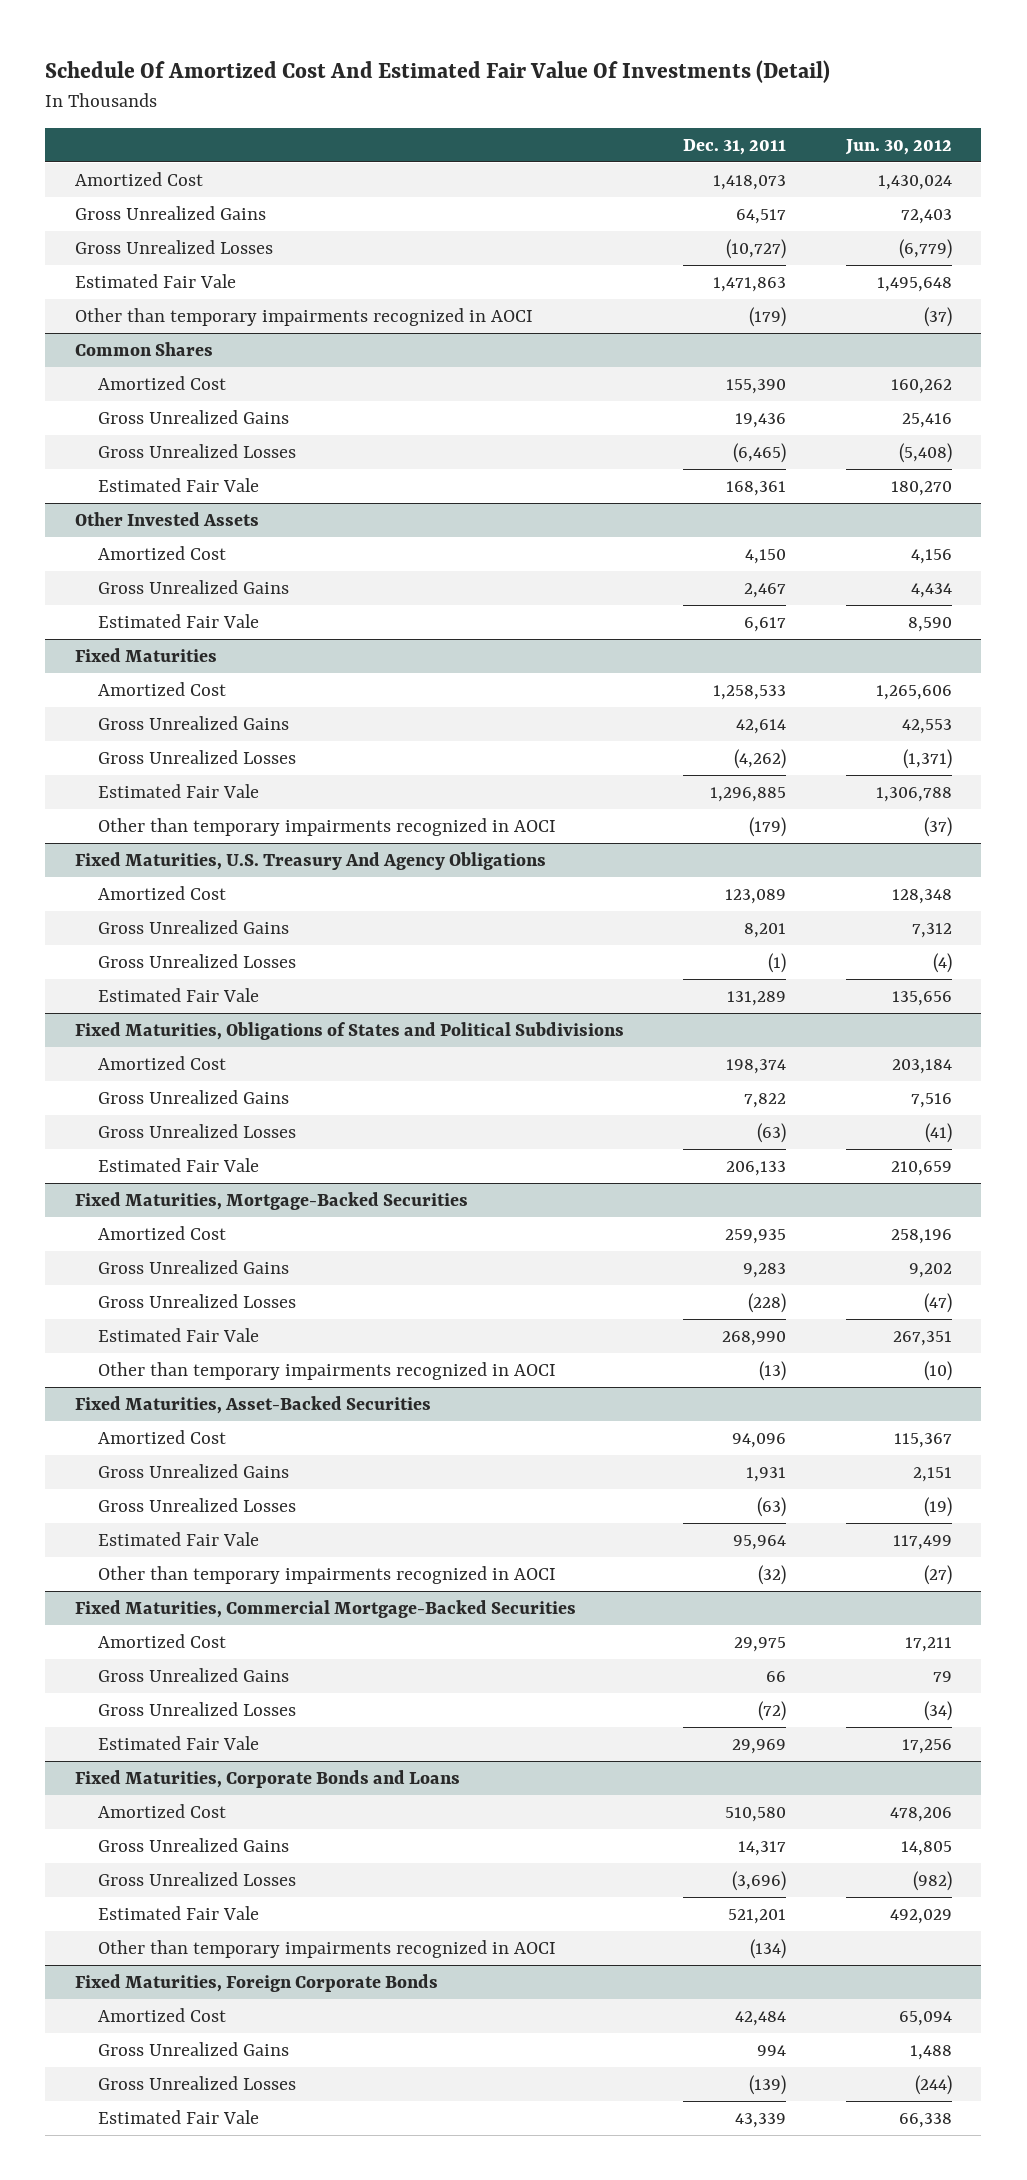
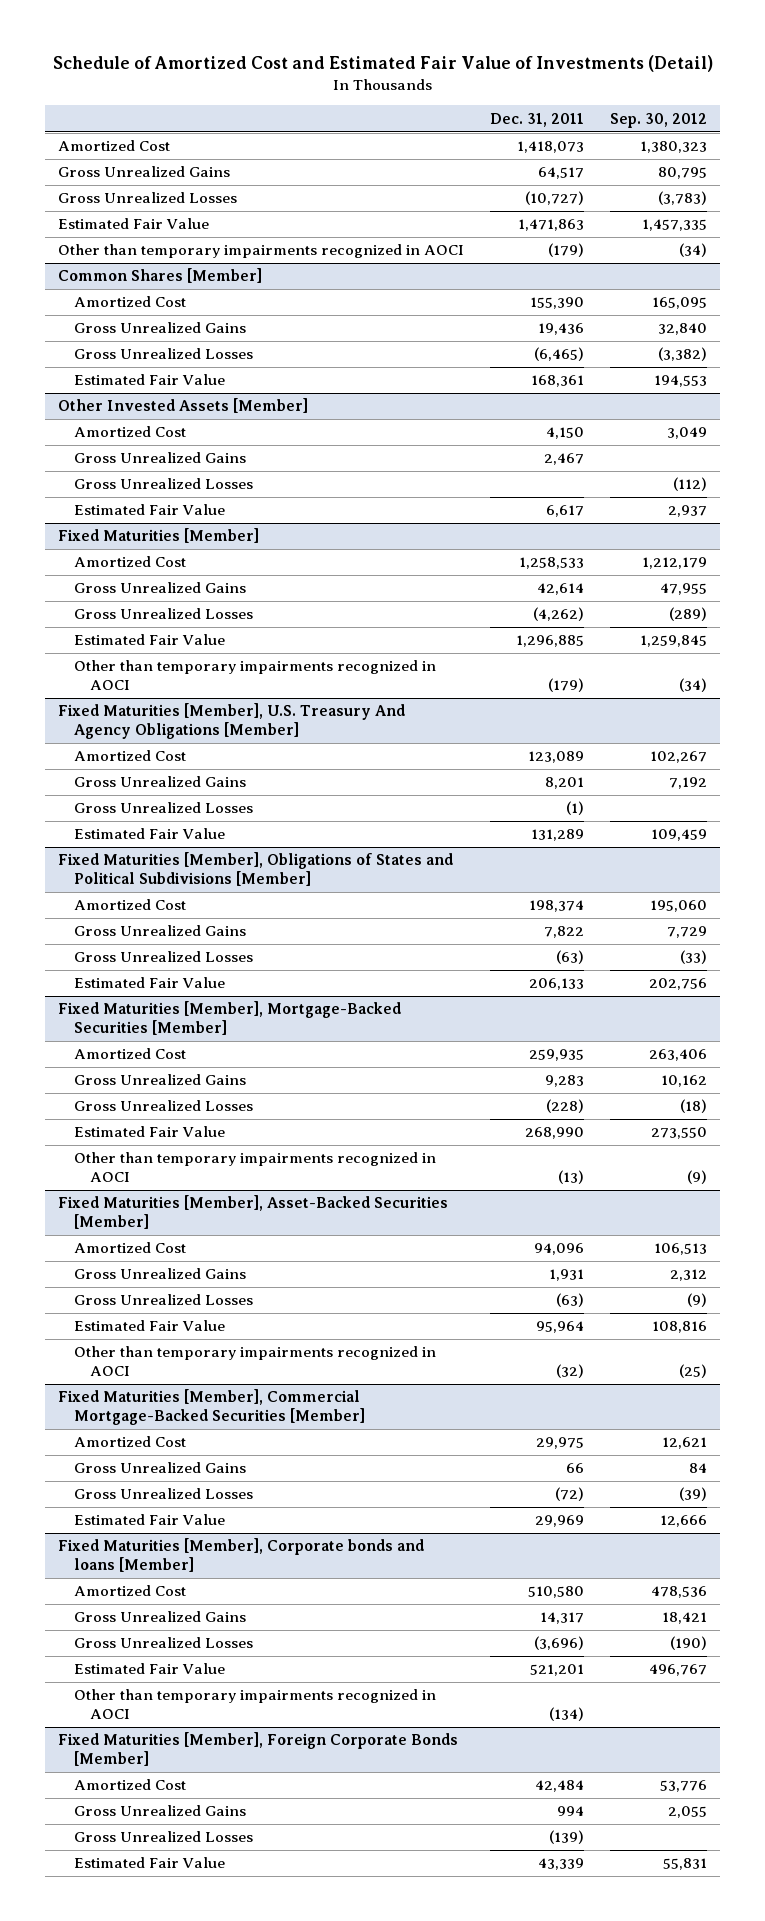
- Schedule Of Amortized Cost And Estimated Fair Value Of Investments (Detail)
+ Schedule of Amortized Cost and Estimated Fair Value of Investments (Detail)
- | Dec. 31, 2011 | Jun. 30, 2012
+ | Dec. 31, 2011 | Sep. 30, 2012
- Estimated Fair Vale | 1,471,863 | 1,495,648
+ Estimated Fair Value | 1,471,863 | 1,457,335
- Common Shares
+ Common Shares [Member]
- Estimated Fair Vale | 168,361 | 180,270
- Other Invested Assets
+ Estimated Fair Value | 168,361 | 194,553
+ Other Invested Assets [Member]
- Estimated Fair Vale | 6,617 | 8,590
- Fixed Maturities
+ Gross Unrealized Losses | | (112)
+ Estimated Fair Value | 6,617 | 2,937
+ Fixed Maturities [Member]
- Estimated Fair Vale | 1,296,885 | 1,306,788
+ Estimated Fair Value | 1,296,885 | 1,259,845
- Fixed Maturities, U.S. Treasury And Agency Obligations
+ Fixed Maturities [Member], U.S. Treasury And Agency Obligations [Member]
- Estimated Fair Vale | 131,289 | 135,656
- Fixed Maturities, Obligations of States and Political Subdivisions
+ Estimated Fair Value | 131,289 | 109,459
+ Fixed Maturities [Member], Obligations of States and Political Subdivisions [Member]
- Estimated Fair Vale | 206,133 | 210,659
- Fixed Maturities, Mortgage-Backed Securities
+ Estimated Fair Value | 206,133 | 202,756
+ Fixed Maturities [Member], Mortgage-Backed Securities [Member]
- Estimated Fair Vale | 268,990 | 267,351
+ Estimated Fair Value | 268,990 | 273,550
- Fixed Maturities, Asset-Backed Securities
+ Fixed Maturities [Member], Asset-Backed Securities [Member]
- Estimated Fair Vale | 95,964 | 117,499
+ Estimated Fair Value | 95,964 | 108,816
- Fixed Maturities, Commercial Mortgage-Backed Securities
+ Fixed Maturities [Member], Commercial Mortgage-Backed Securities [Member]
- Estimated Fair Vale | 29,969 | 17,256
- Fixed Maturities, Corporate Bonds and Loans
+ Estimated Fair Value | 29,969 | 12,666
+ Fixed Maturities [Member], Corporate bonds and loans [Member]
- Estimated Fair Vale | 521,201 | 492,029
+ Estimated Fair Value | 521,201 | 496,767
- Fixed Maturities, Foreign Corporate Bonds
+ Fixed Maturities [Member], Foreign Corporate Bonds [Member]
- Estimated Fair Vale | 43,339 | 66,338
+ Estimated Fair Value | 43,339 | 55,831

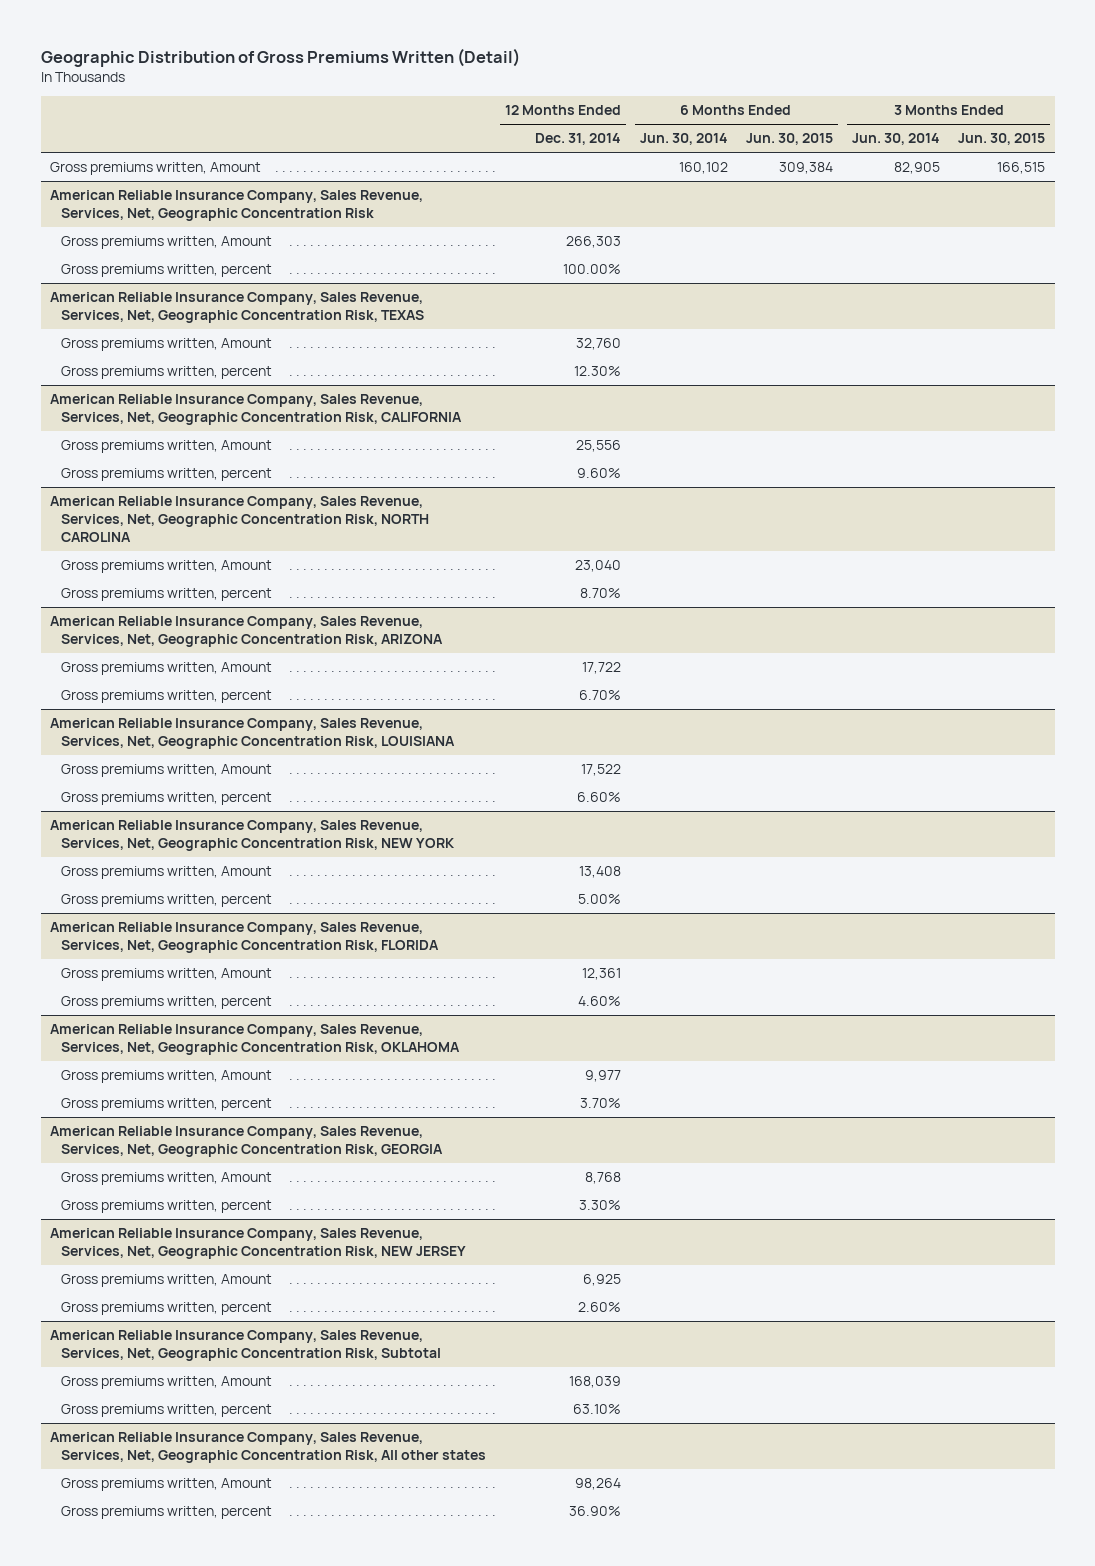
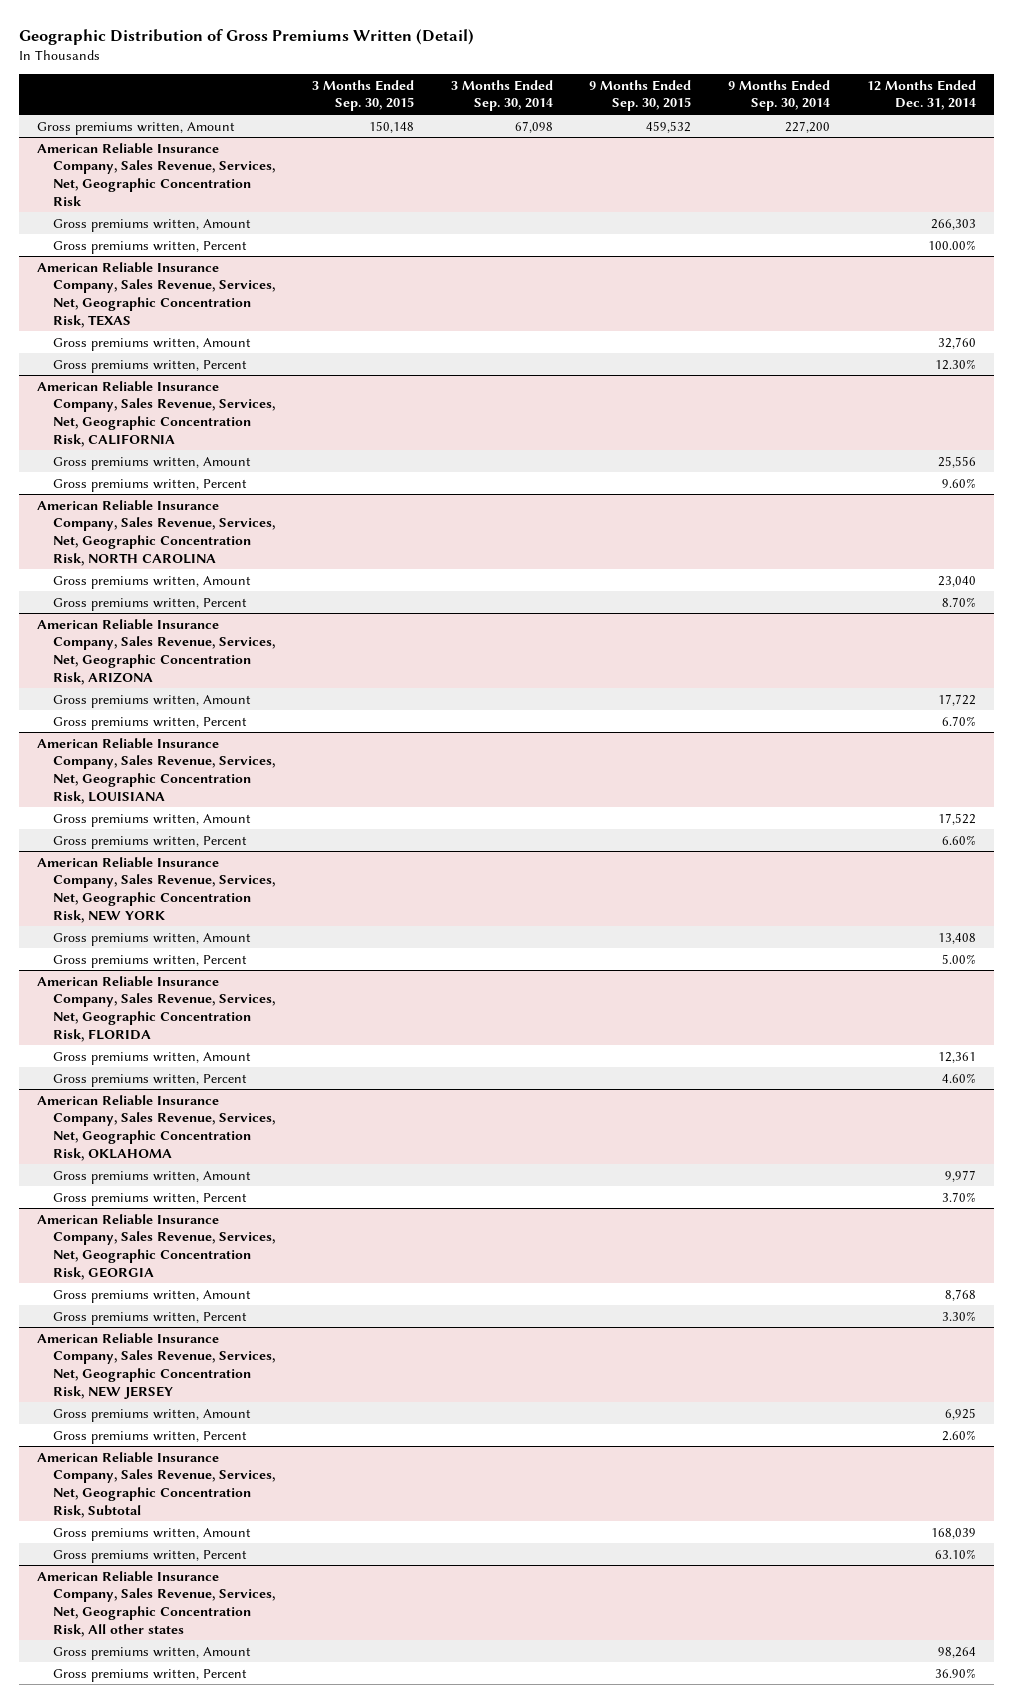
- | 12 Months Ended Dec. 31, 2014 | 6 Months Ended Jun. 30, 2014 | 6 Months Ended Jun. 30, 2015 | 3 Months Ended Jun. 30, 2014 | 3 Months Ended Jun. 30, 2015
+ | 3 Months Ended Sep. 30, 2015 | 3 Months Ended Sep. 30, 2014 | 9 Months Ended Sep. 30, 2015 | 9 Months Ended Sep. 30, 2014 | 12 Months Ended Dec. 31, 2014
@ American Reliable Insurance Company, Sales Revenue, Services, Net, Geographic Concentration Risk
- Gross premiums written, percent | 100.00% | | | |
+ Gross premiums written, Percent | | | | | 100.00%
@ American Reliable Insurance Company, Sales Revenue, Services, Net, Geographic Concentration Risk, TEXAS
- Gross premiums written, percent | 12.30% | | | |
+ Gross premiums written, Percent | | | | | 12.30%
@ American Reliable Insurance Company, Sales Revenue, Services, Net, Geographic Concentration Risk, CALIFORNIA
- Gross premiums written, percent | 9.60% | | | |
+ Gross premiums written, Percent | | | | | 9.60%
@ American Reliable Insurance Company, Sales Revenue, Services, Net, Geographic Concentration Risk, NORTH CAROLINA
- Gross premiums written, percent | 8.70% | | | |
+ Gross premiums written, Percent | | | | | 8.70%
@ American Reliable Insurance Company, Sales Revenue, Services, Net, Geographic Concentration Risk, ARIZONA
- Gross premiums written, percent | 6.70% | | | |
+ Gross premiums written, Percent | | | | | 6.70%
@ American Reliable Insurance Company, Sales Revenue, Services, Net, Geographic Concentration Risk, LOUISIANA
- Gross premiums written, percent | 6.60% | | | |
+ Gross premiums written, Percent | | | | | 6.60%
@ American Reliable Insurance Company, Sales Revenue, Services, Net, Geographic Concentration Risk, NEW YORK
- Gross premiums written, percent | 5.00% | | | |
+ Gross premiums written, Percent | | | | | 5.00%
@ American Reliable Insurance Company, Sales Revenue, Services, Net, Geographic Concentration Risk, FLORIDA
- Gross premiums written, percent | 4.60% | | | |
+ Gross premiums written, Percent | | | | | 4.60%
@ American Reliable Insurance Company, Sales Revenue, Services, Net, Geographic Concentration Risk, OKLAHOMA
- Gross premiums written, percent | 3.70% | | | |
+ Gross premiums written, Percent | | | | | 3.70%
@ American Reliable Insurance Company, Sales Revenue, Services, Net, Geographic Concentration Risk, GEORGIA
- Gross premiums written, percent | 3.30% | | | |
+ Gross premiums written, Percent | | | | | 3.30%
@ American Reliable Insurance Company, Sales Revenue, Services, Net, Geographic Concentration Risk, NEW JERSEY
- Gross premiums written, percent | 2.60% | | | |
+ Gross premiums written, Percent | | | | | 2.60%
@ American Reliable Insurance Company, Sales Revenue, Services, Net, Geographic Concentration Risk, Subtotal
- Gross premiums written, percent | 63.10% | | | |
+ Gross premiums written, Percent | | | | | 63.10%
@ American Reliable Insurance Company, Sales Revenue, Services, Net, Geographic Concentration Risk, All other states
- Gross premiums written, percent | 36.90% | | | |
+ Gross premiums written, Percent | | | | | 36.90%

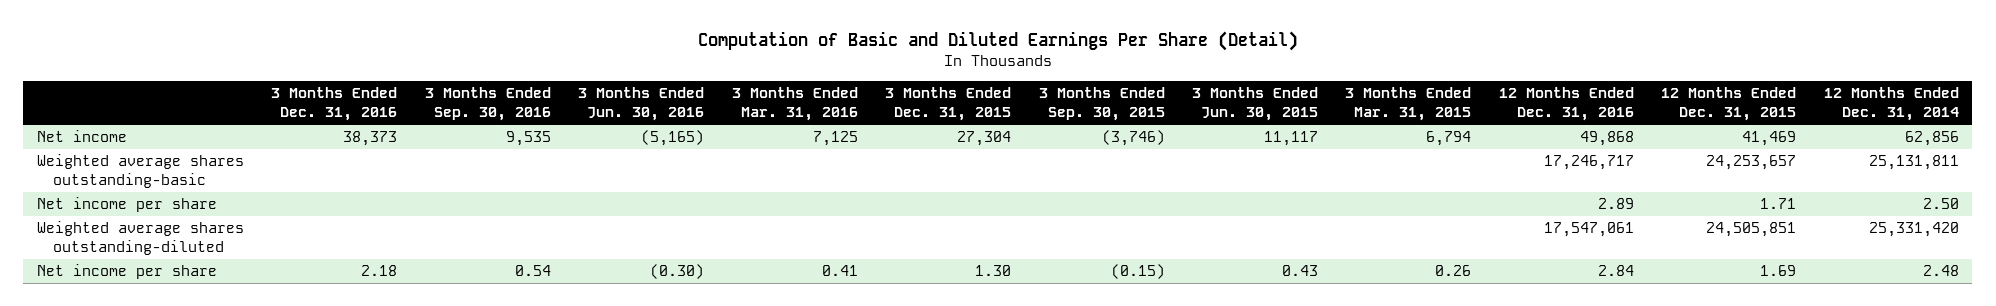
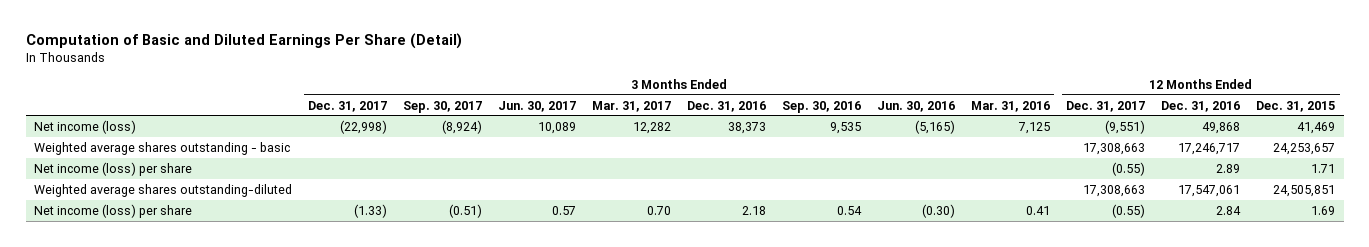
- | 3 Months Ended Dec. 31, 2016 | 3 Months Ended Sep. 30, 2016 | 3 Months Ended Jun. 30, 2016 | 3 Months Ended Mar. 31, 2016 | 3 Months Ended Dec. 31, 2015 | 3 Months Ended Sep. 30, 2015 | 3 Months Ended Jun. 30, 2015 | 3 Months Ended Mar. 31, 2015 | 12 Months Ended Dec. 31, 2016 | 12 Months Ended Dec. 31, 2015 | 12 Months Ended Dec. 31, 2014
+ | 3 Months Ended Dec. 31, 2017 | 3 Months Ended Sep. 30, 2017 | 3 Months Ended Jun. 30, 2017 | 3 Months Ended Mar. 31, 2017 | 3 Months Ended Dec. 31, 2016 | 3 Months Ended Sep. 30, 2016 | 3 Months Ended Jun. 30, 2016 | 3 Months Ended Mar. 31, 2016 | 12 Months Ended Dec. 31, 2017 | 12 Months Ended Dec. 31, 2016 | 12 Months Ended Dec. 31, 2015
- Net income | 38,373 | 9,535 | (5,165) | 7,125 | 27,304 | (3,746) | 11,117 | 6,794 | 49,868 | 41,469 | 62,856
- Weighted average shares outstanding-basic | | | | | | | | | 17,246,717 | 24,253,657 | 25,131,811
- Net income per share | | | | | | | | | 2.89 | 1.71 | 2.50
+ Net income (loss) | (22,998) | (8,924) | 10,089 | 12,282 | 38,373 | 9,535 | (5,165) | 7,125 | (9,551) | 49,868 | 41,469
+ Weighted average shares outstanding - basic | | | | | | | | | 17,308,663 | 17,246,717 | 24,253,657
+ Net income (loss) per share | | | | | | | | | (0.55) | 2.89 | 1.71
- Net income per share | 2.18 | 0.54 | (0.30) | 0.41 | 1.30 | (0.15) | 0.43 | 0.26 | 2.84 | 1.69 | 2.48
+ Net income (loss) per share | (1.33) | (0.51) | 0.57 | 0.70 | 2.18 | 0.54 | (0.30) | 0.41 | (0.55) | 2.84 | 1.69

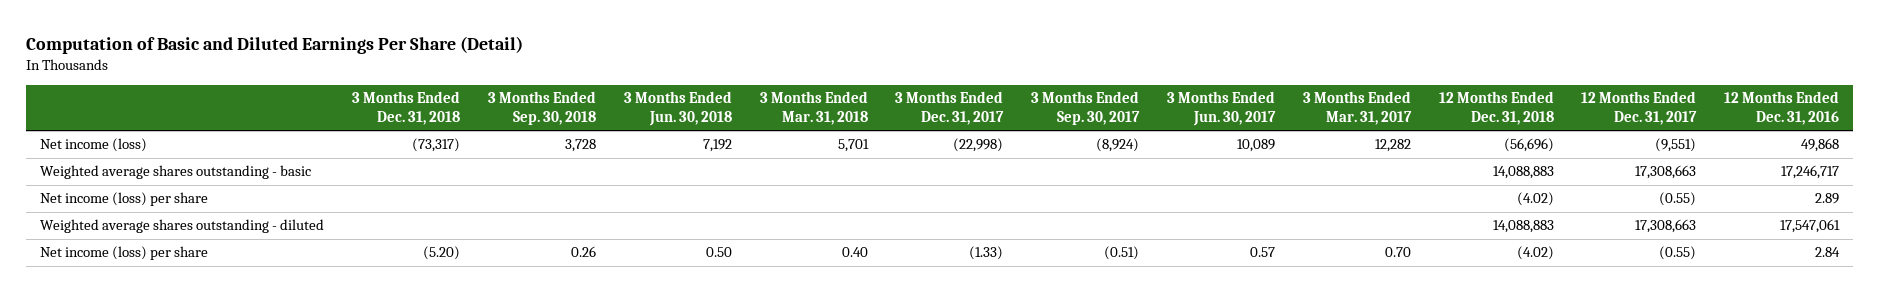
- | 3 Months Ended Dec. 31, 2017 | 3 Months Ended Sep. 30, 2017 | 3 Months Ended Jun. 30, 2017 | 3 Months Ended Mar. 31, 2017 | 3 Months Ended Dec. 31, 2016 | 3 Months Ended Sep. 30, 2016 | 3 Months Ended Jun. 30, 2016 | 3 Months Ended Mar. 31, 2016 | 12 Months Ended Dec. 31, 2017 | 12 Months Ended Dec. 31, 2016 | 12 Months Ended Dec. 31, 2015
+ | 3 Months Ended Dec. 31, 2018 | 3 Months Ended Sep. 30, 2018 | 3 Months Ended Jun. 30, 2018 | 3 Months Ended Mar. 31, 2018 | 3 Months Ended Dec. 31, 2017 | 3 Months Ended Sep. 30, 2017 | 3 Months Ended Jun. 30, 2017 | 3 Months Ended Mar. 31, 2017 | 12 Months Ended Dec. 31, 2018 | 12 Months Ended Dec. 31, 2017 | 12 Months Ended Dec. 31, 2016
- Weighted average shares outstanding-diluted | | | | | | | | | 17,308,663 | 17,547,061 | 24,505,851
+ Weighted average shares outstanding - diluted | | | | | | | | | 14,088,883 | 17,308,663 | 17,547,061

